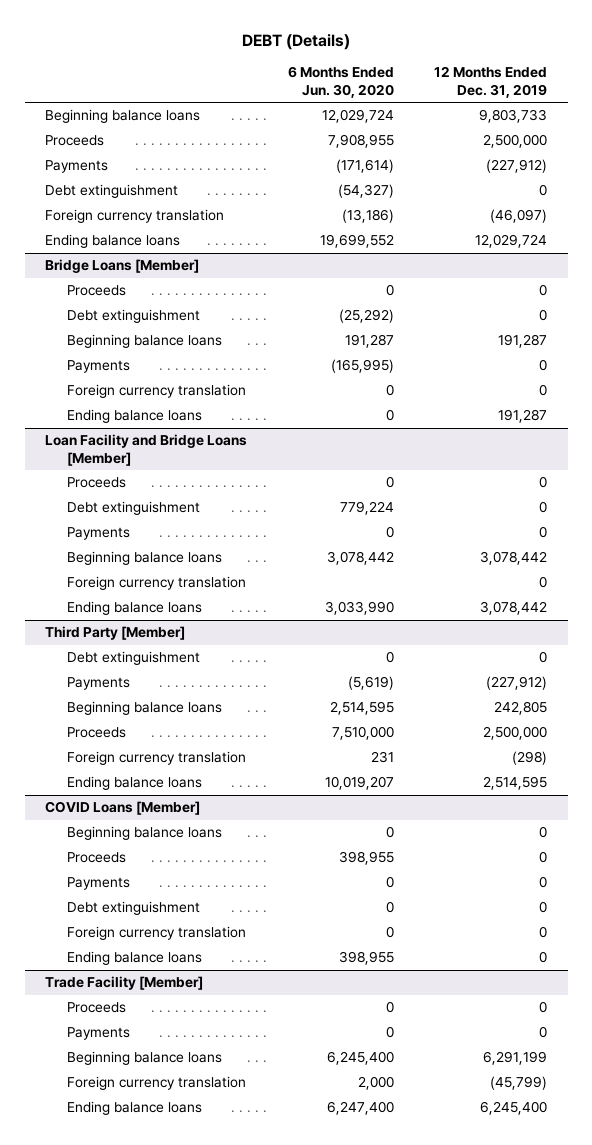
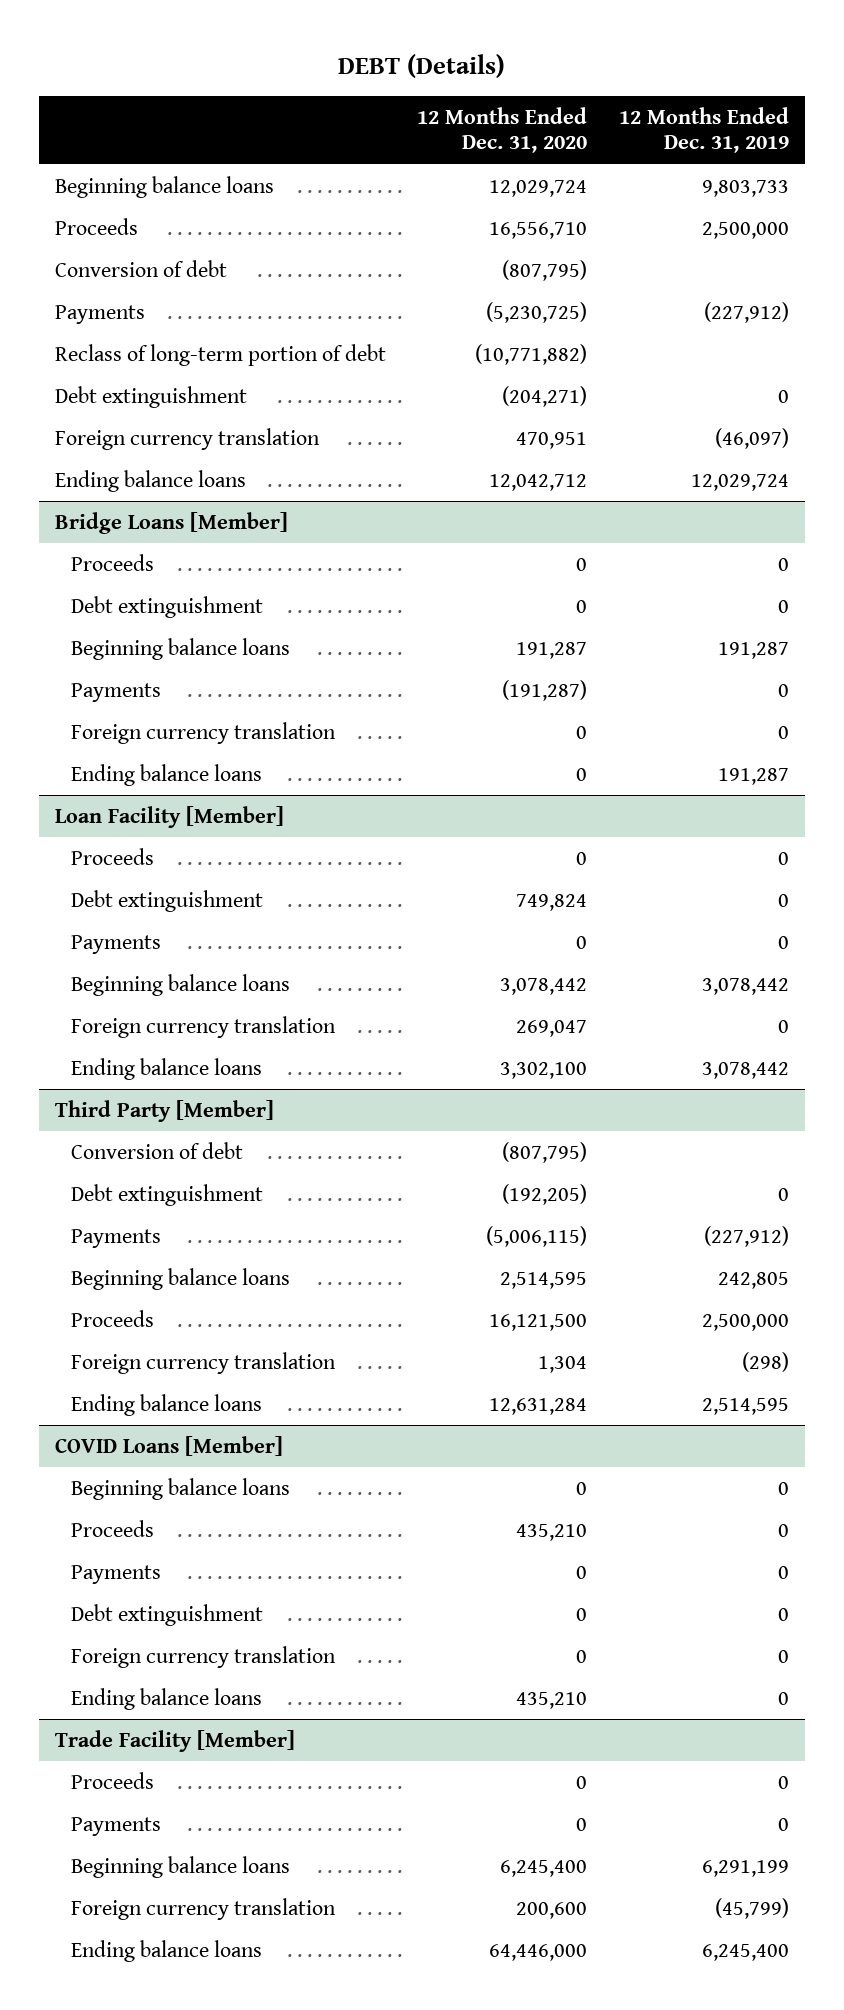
- | 6 Months Ended Jun. 30, 2020 | 12 Months Ended Dec. 31, 2019
+ | 12 Months Ended Dec. 31, 2020 | 12 Months Ended Dec. 31, 2019
+ Conversion of debt | (807,795) |
+ Reclass of long-term portion of debt | (10,771,882) |
- Loan Facility and Bridge Loans [Member]
+ Loan Facility [Member]
@ Third Party [Member]
+ Conversion of debt | (807,795) |

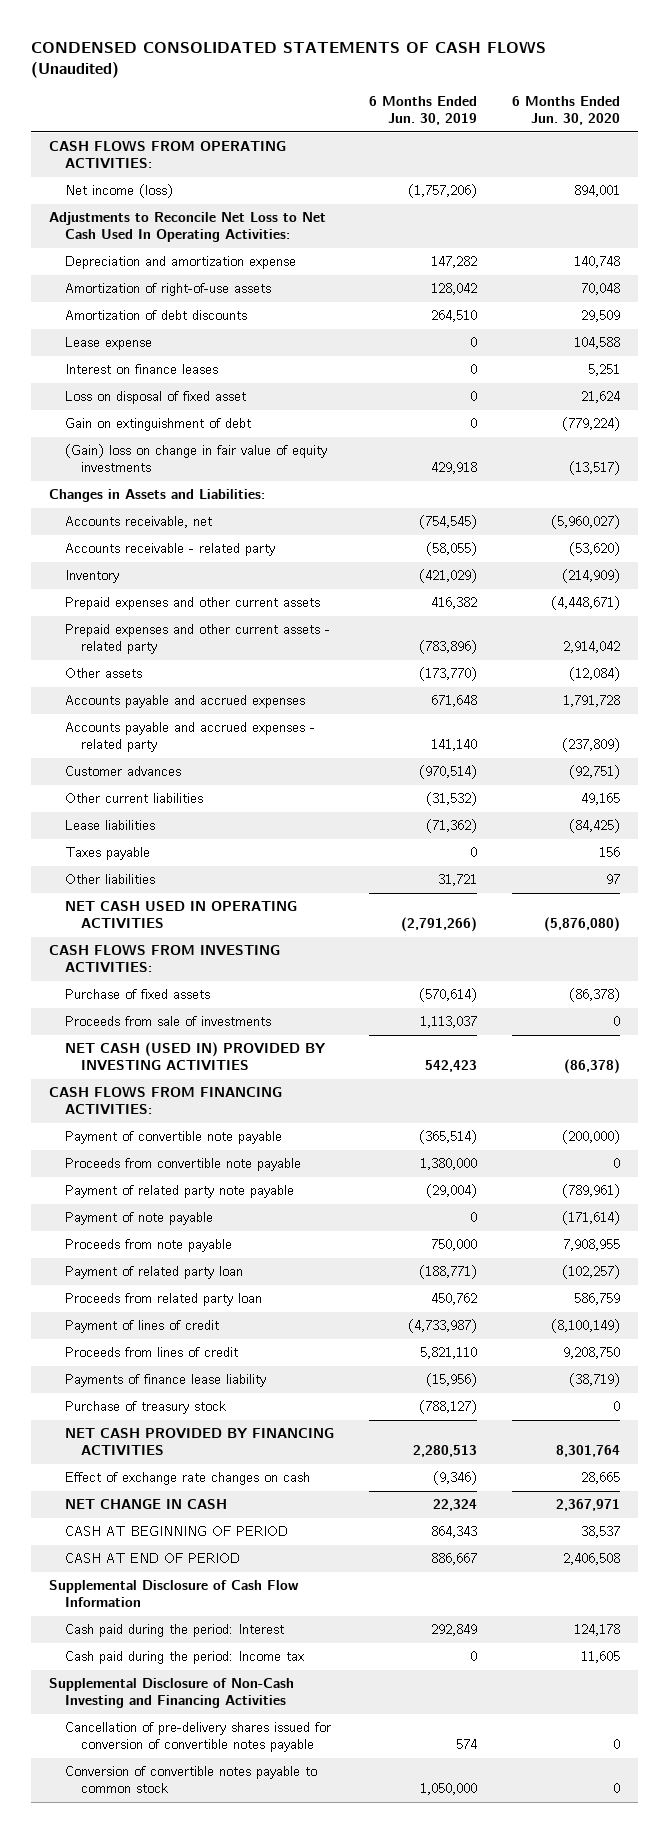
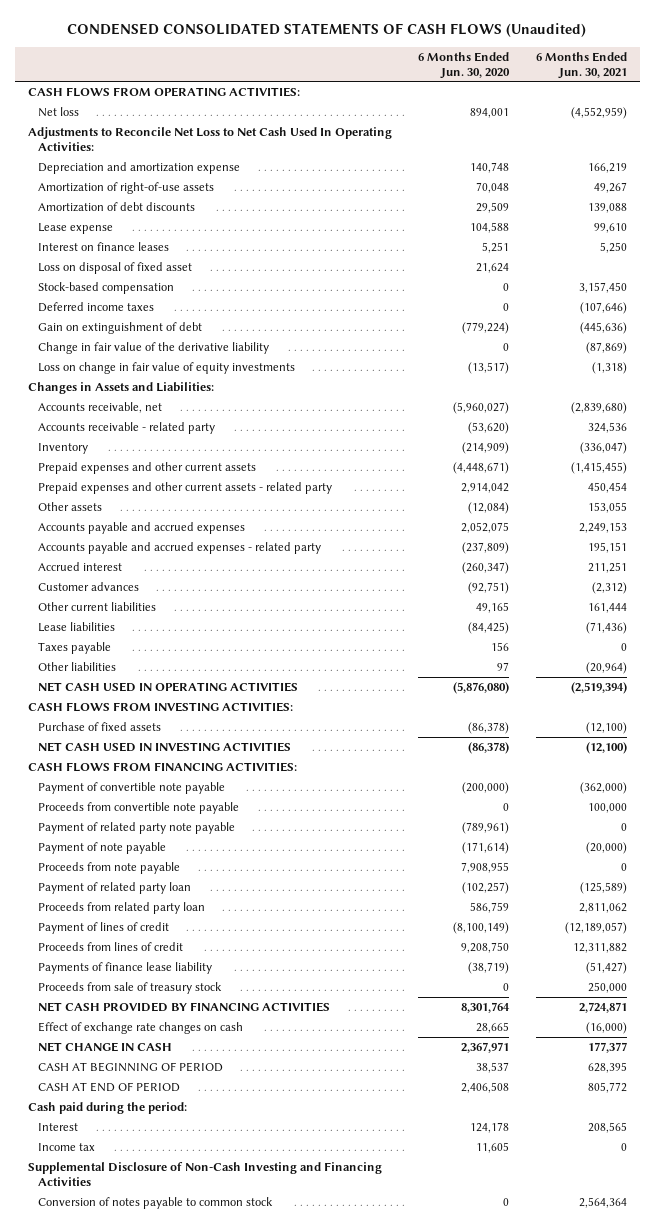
- | 6 Months Ended Jun. 30, 2019 | 6 Months Ended Jun. 30, 2020
+ | 6 Months Ended Jun. 30, 2020 | 6 Months Ended Jun. 30, 2021
- Net income (loss) | (1,757,206) | 894,001
+ Net loss | 894,001 | (4,552,959)
+ Stock-based compensation | 0 | 3,157,450
+ Deferred income taxes | 0 | (107,646)
- (Gain) loss on change in fair value of equity investments | 429,918 | (13,517)
+ Change in fair value of the derivative liability | 0 | (87,869)
+ Loss on change in fair value of equity investments | (13,517) | (1,318)
- Accounts payable and accrued expenses | 671,648 | 1,791,728
+ Accounts payable and accrued expenses | 2,052,075 | 2,249,153
+ Accrued interest | (260,347) | 211,251
- Proceeds from sale of investments | 1,113,037 | 0
- NET CASH (USED IN) PROVIDED BY INVESTING ACTIVITIES | 542,423 | (86,378)
+ NET CASH USED IN INVESTING ACTIVITIES | (86,378) | (12,100)
- Purchase of treasury stock | (788,127) | 0
+ Proceeds from sale of treasury stock | 0 | 250,000
- Supplemental Disclosure of Cash Flow Information
- Cash paid during the period: Interest | 292,849 | 124,178
- Cash paid during the period: Income tax | 0 | 11,605
+ Cash paid during the period:
+ Interest | 124,178 | 208,565
+ Income tax | 11,605 | 0
- Cancellation of pre-delivery shares issued for conversion of convertible notes payable | 574 | 0
- Conversion of convertible notes payable to common stock | 1,050,000 | 0
+ Conversion of notes payable to common stock | 0 | 2,564,364

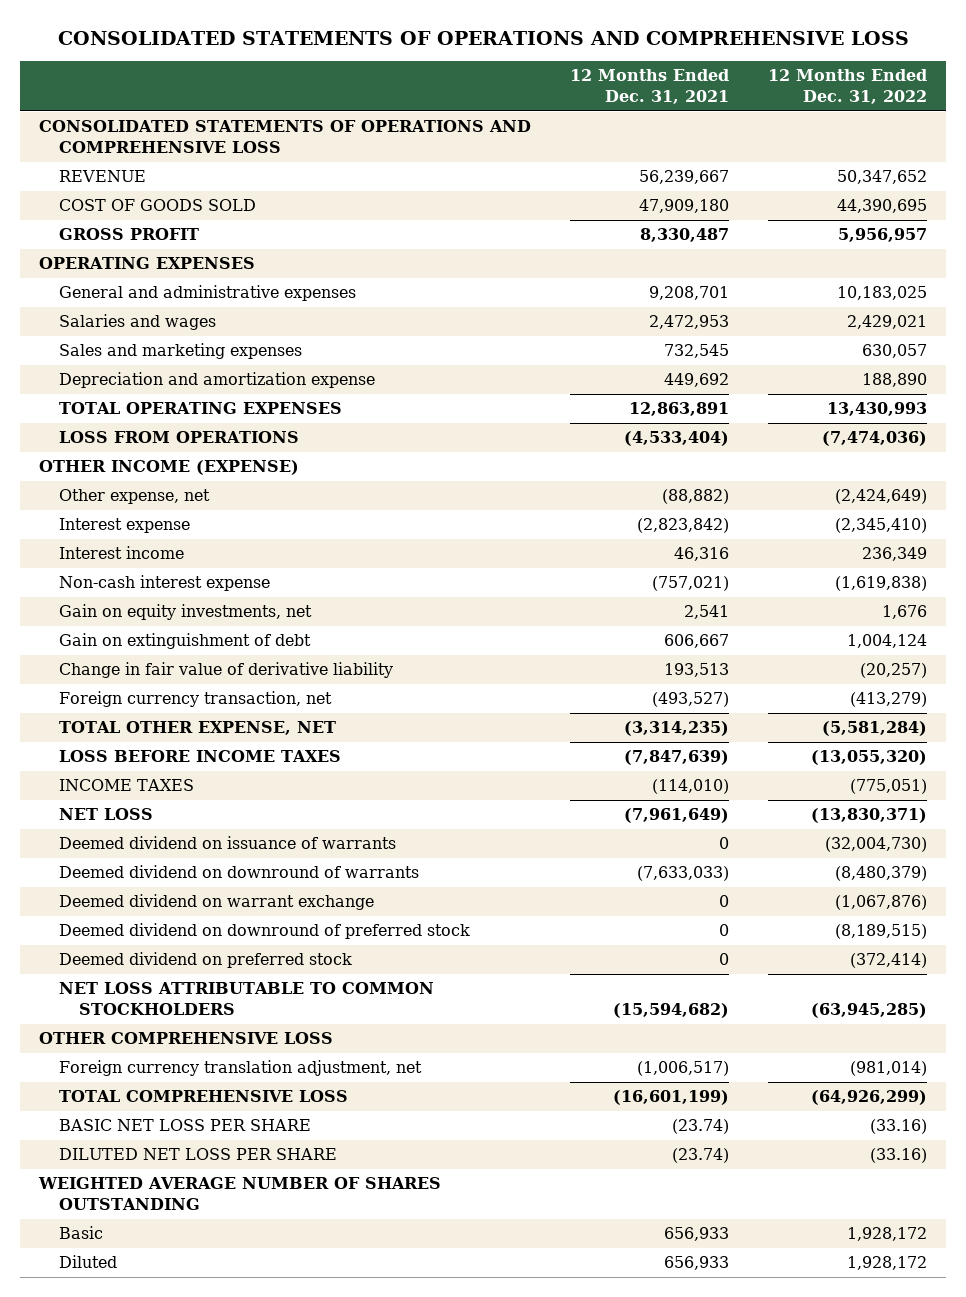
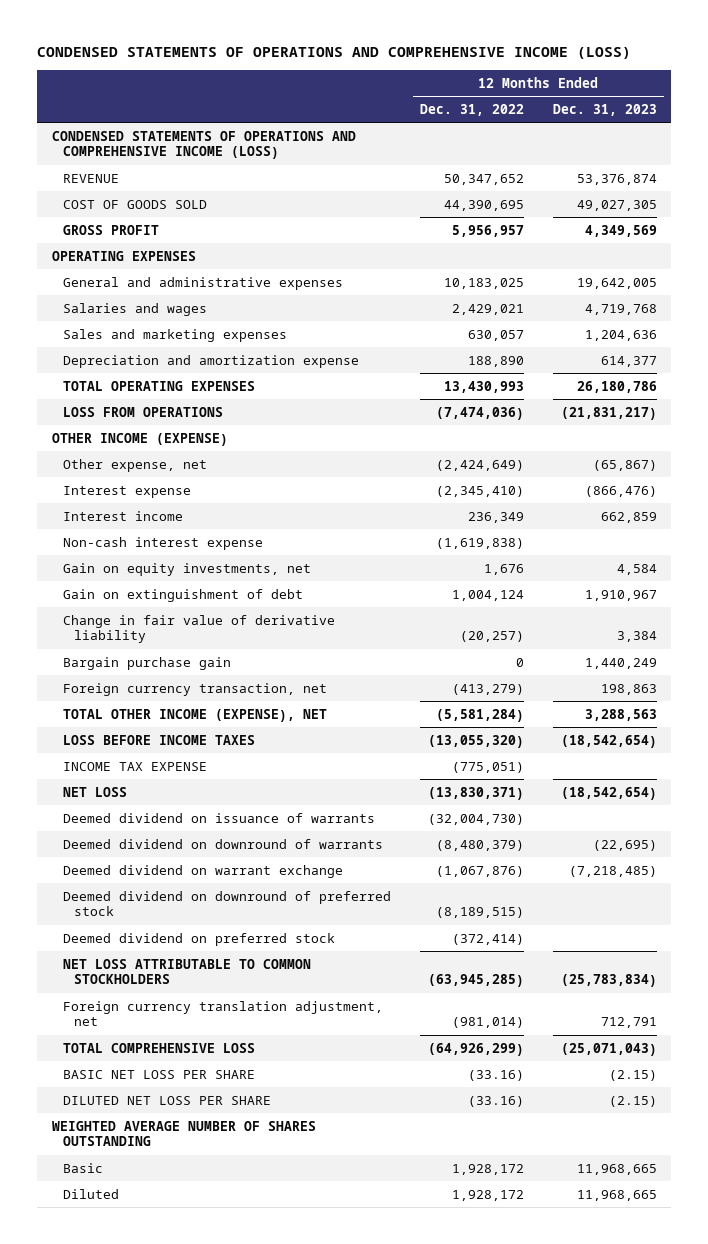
- CONSOLIDATED STATEMENTS OF OPERATIONS AND COMPREHENSIVE LOSS
+ CONDENSED STATEMENTS OF OPERATIONS AND COMPREHENSIVE INCOME (LOSS)
- | 12 Months Ended Dec. 31, 2021 | 12 Months Ended Dec. 31, 2022
+ | 12 Months Ended Dec. 31, 2022 | 12 Months Ended Dec. 31, 2023
- CONSOLIDATED STATEMENTS OF OPERATIONS AND COMPREHENSIVE LOSS
+ CONDENSED STATEMENTS OF OPERATIONS AND COMPREHENSIVE INCOME (LOSS)
+ Bargain purchase gain | 0 | 1,440,249
- TOTAL OTHER EXPENSE, NET | (3,314,235) | (5,581,284)
+ TOTAL OTHER INCOME (EXPENSE), NET | (5,581,284) | 3,288,563
- INCOME TAXES | (114,010) | (775,051)
+ INCOME TAX EXPENSE | (775,051) |
- OTHER COMPREHENSIVE LOSS

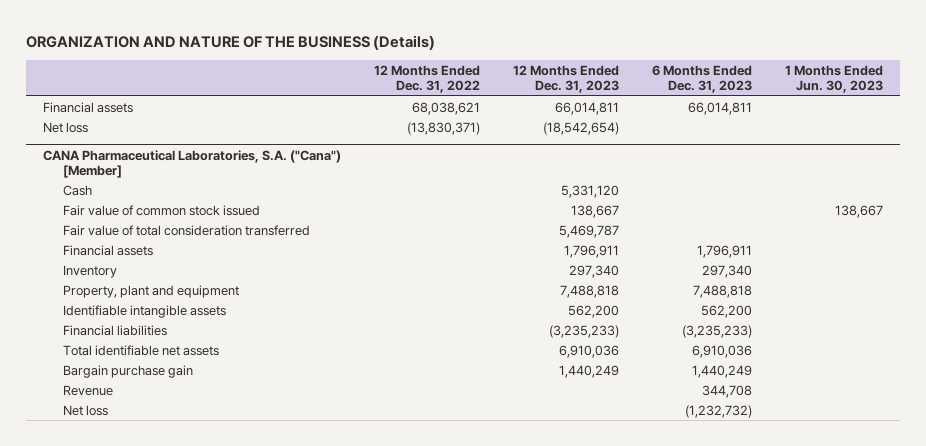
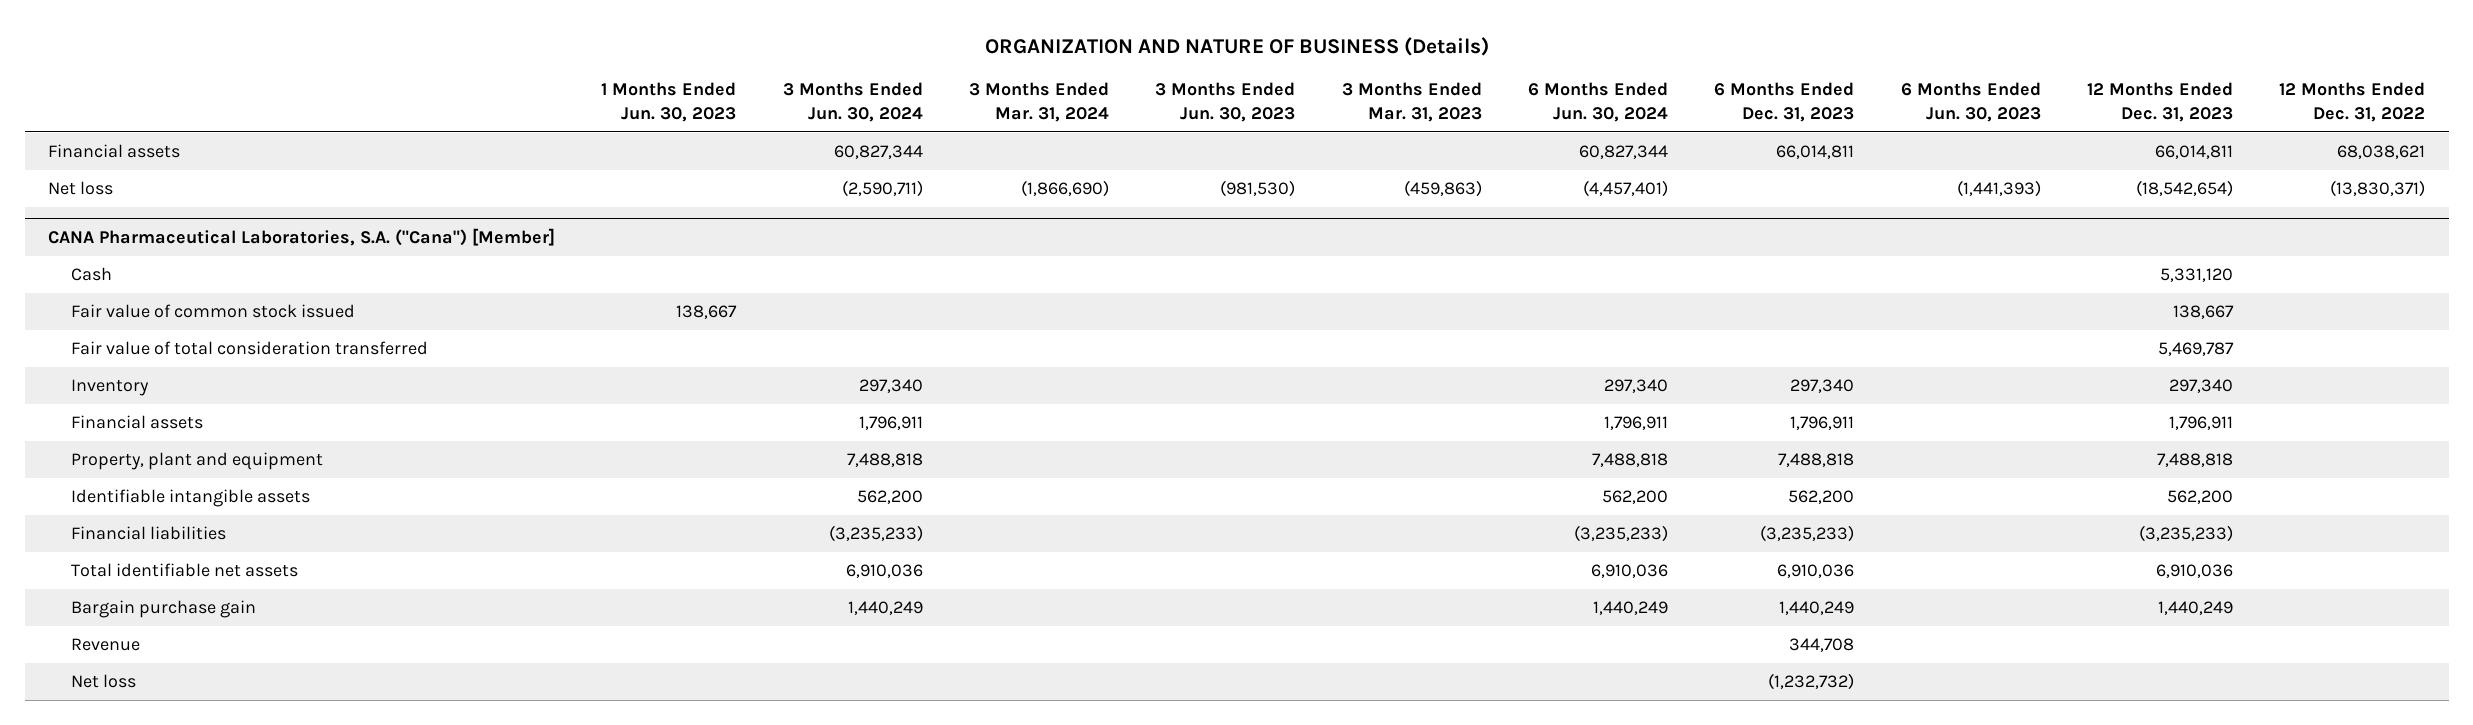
- ORGANIZATION AND NATURE OF THE BUSINESS (Details)
+ ORGANIZATION AND NATURE OF BUSINESS (Details)
- | 12 Months Ended Dec. 31, 2022 | 12 Months Ended Dec. 31, 2023 | 6 Months Ended Dec. 31, 2023 | 1 Months Ended Jun. 30, 2023
+ | 1 Months Ended Jun. 30, 2023 | 3 Months Ended Jun. 30, 2024 | 3 Months Ended Mar. 31, 2024 | 3 Months Ended Jun. 30, 2023 | 3 Months Ended Mar. 31, 2023 | 6 Months Ended Jun. 30, 2024 | 6 Months Ended Dec. 31, 2023 | 6 Months Ended Jun. 30, 2023 | 12 Months Ended Dec. 31, 2023 | 12 Months Ended Dec. 31, 2022
@ CANA Pharmaceutical Laboratories, S.A. ("Cana") [Member]
moved down: Financial assets | | 1,796,911 | | | | 1,796,911 | 1,796,911 | | 1,796,911 |

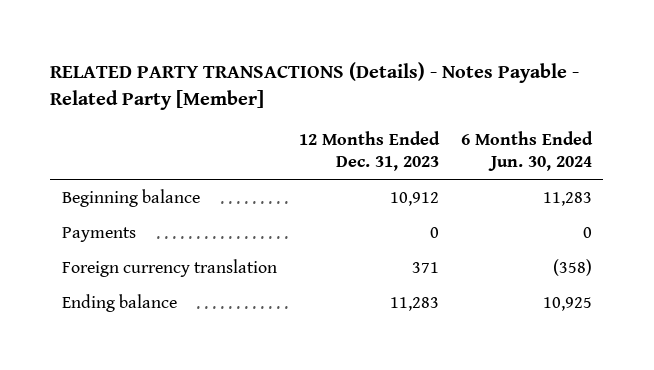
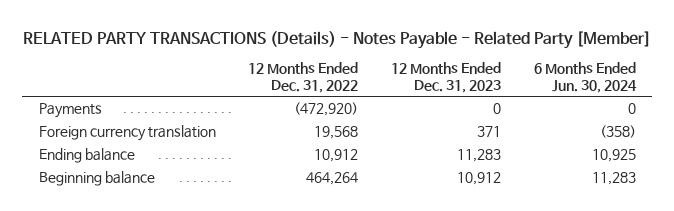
- | 12 Months Ended Dec. 31, 2023 | 6 Months Ended Jun. 30, 2024
+ | 12 Months Ended Dec. 31, 2022 | 12 Months Ended Dec. 31, 2023 | 6 Months Ended Jun. 30, 2024
moved down: Beginning balance | 464,264 | 10,912 | 11,283

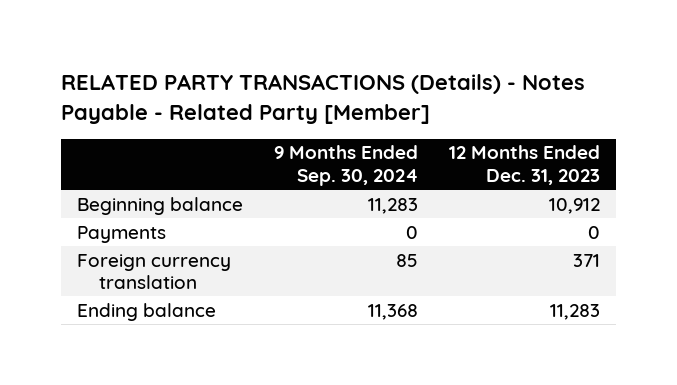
- | 12 Months Ended Dec. 31, 2022 | 12 Months Ended Dec. 31, 2023 | 6 Months Ended Jun. 30, 2024
+ | 9 Months Ended Sep. 30, 2024 | 12 Months Ended Dec. 31, 2023
moved up: Beginning balance | 11,283 | 10,912

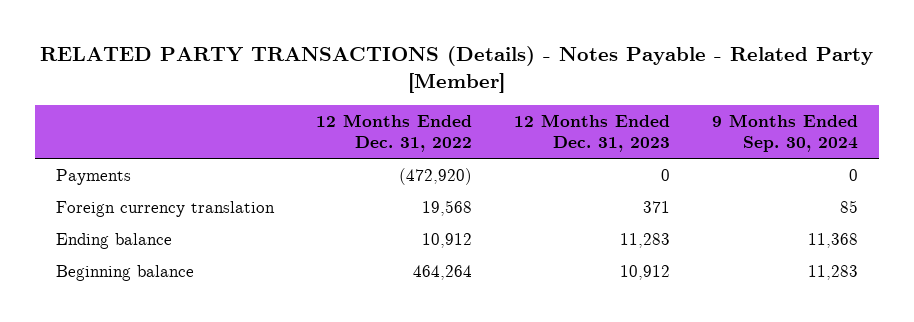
- | 9 Months Ended Sep. 30, 2024 | 12 Months Ended Dec. 31, 2023
+ | 12 Months Ended Dec. 31, 2022 | 12 Months Ended Dec. 31, 2023 | 9 Months Ended Sep. 30, 2024
moved down: Beginning balance | 464,264 | 10,912 | 11,283

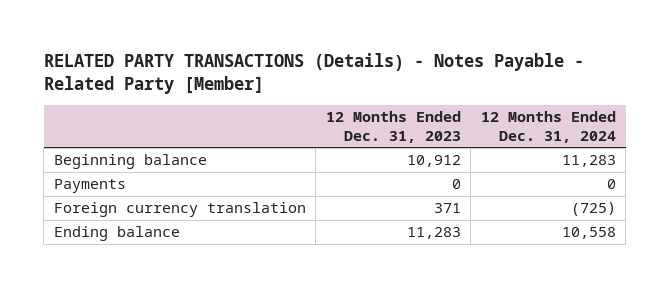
- | 12 Months Ended Dec. 31, 2022 | 12 Months Ended Dec. 31, 2023 | 9 Months Ended Sep. 30, 2024
+ | 12 Months Ended Dec. 31, 2023 | 12 Months Ended Dec. 31, 2024
moved up: Beginning balance | 10,912 | 11,283

